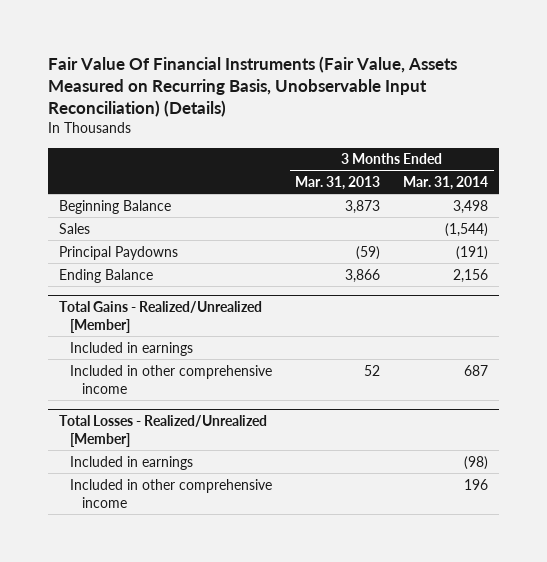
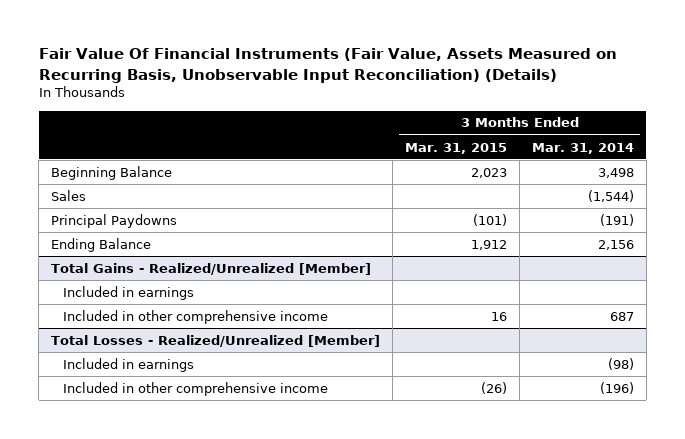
- | 3 Months Ended Mar. 31, 2013 | 3 Months Ended Mar. 31, 2014
+ | 3 Months Ended Mar. 31, 2015 | 3 Months Ended Mar. 31, 2014
@ Total Losses - Realized/Unrealized [Member]
- Included in other comprehensive income | | 196
+ Included in other comprehensive income | (26) | (196)

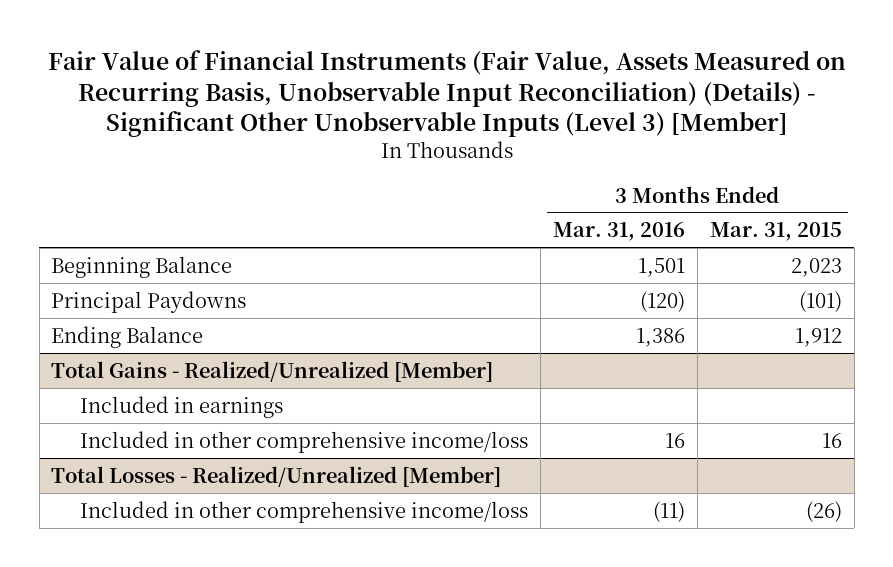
- Fair Value Of Financial Instruments (Fair Value, Assets Measured on Recurring Basis, Unobservable Input Reconciliation) (Details)
+ Fair Value of Financial Instruments (Fair Value, Assets Measured on Recurring Basis, Unobservable Input Reconciliation) (Details) - Significant Other Unobservable Inputs (Level 3) [Member]
- | 3 Months Ended Mar. 31, 2015 | 3 Months Ended Mar. 31, 2014
+ | 3 Months Ended Mar. 31, 2016 | 3 Months Ended Mar. 31, 2015
- Sales | | (1,544)
@ Total Gains - Realized/Unrealized [Member]
- Included in other comprehensive income | 16 | 687
+ Included in other comprehensive income/loss | 16 | 16
@ Total Losses - Realized/Unrealized [Member]
- Included in earnings | | (98)
- Included in other comprehensive income | (26) | (196)
+ Included in other comprehensive income/loss | (11) | (26)

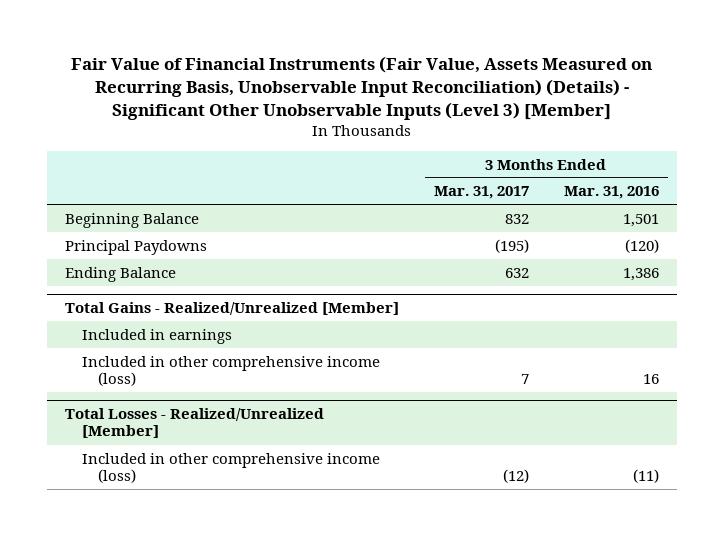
- | 3 Months Ended Mar. 31, 2016 | 3 Months Ended Mar. 31, 2015
+ | 3 Months Ended Mar. 31, 2017 | 3 Months Ended Mar. 31, 2016
@ Total Gains - Realized/Unrealized [Member]
- Included in other comprehensive income/loss | 16 | 16
+ Included in other comprehensive income (loss) | 7 | 16
@ Total Losses - Realized/Unrealized [Member]
- Included in other comprehensive income/loss | (11) | (26)
+ Included in other comprehensive income (loss) | (12) | (11)

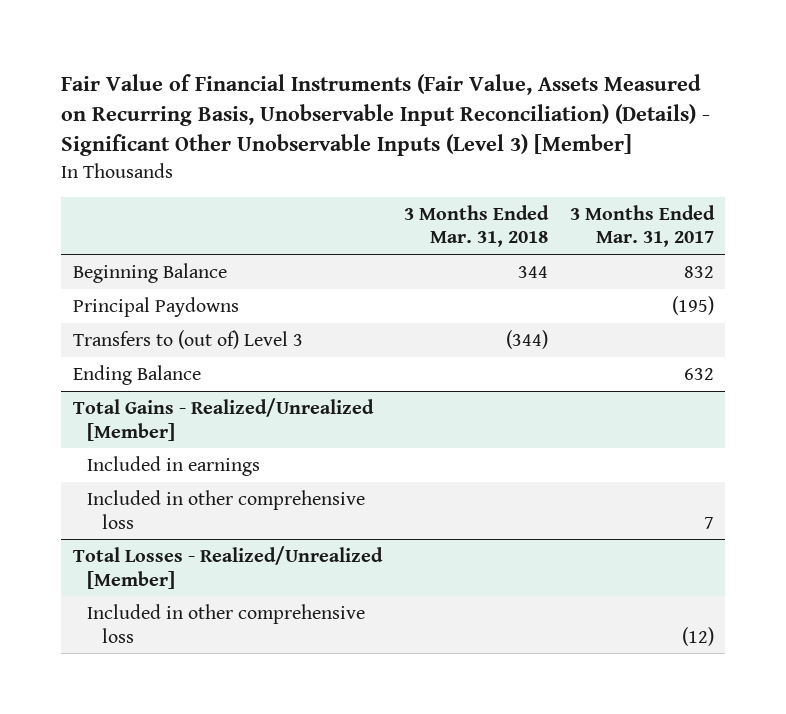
- | 3 Months Ended Mar. 31, 2017 | 3 Months Ended Mar. 31, 2016
+ | 3 Months Ended Mar. 31, 2018 | 3 Months Ended Mar. 31, 2017
+ Transfers to (out of) Level 3 | (344) |
@ Total Gains - Realized/Unrealized [Member]
- Included in other comprehensive income (loss) | 7 | 16
+ Included in other comprehensive loss | | 7
@ Total Losses - Realized/Unrealized [Member]
- Included in other comprehensive income (loss) | (12) | (11)
+ Included in other comprehensive loss | | (12)

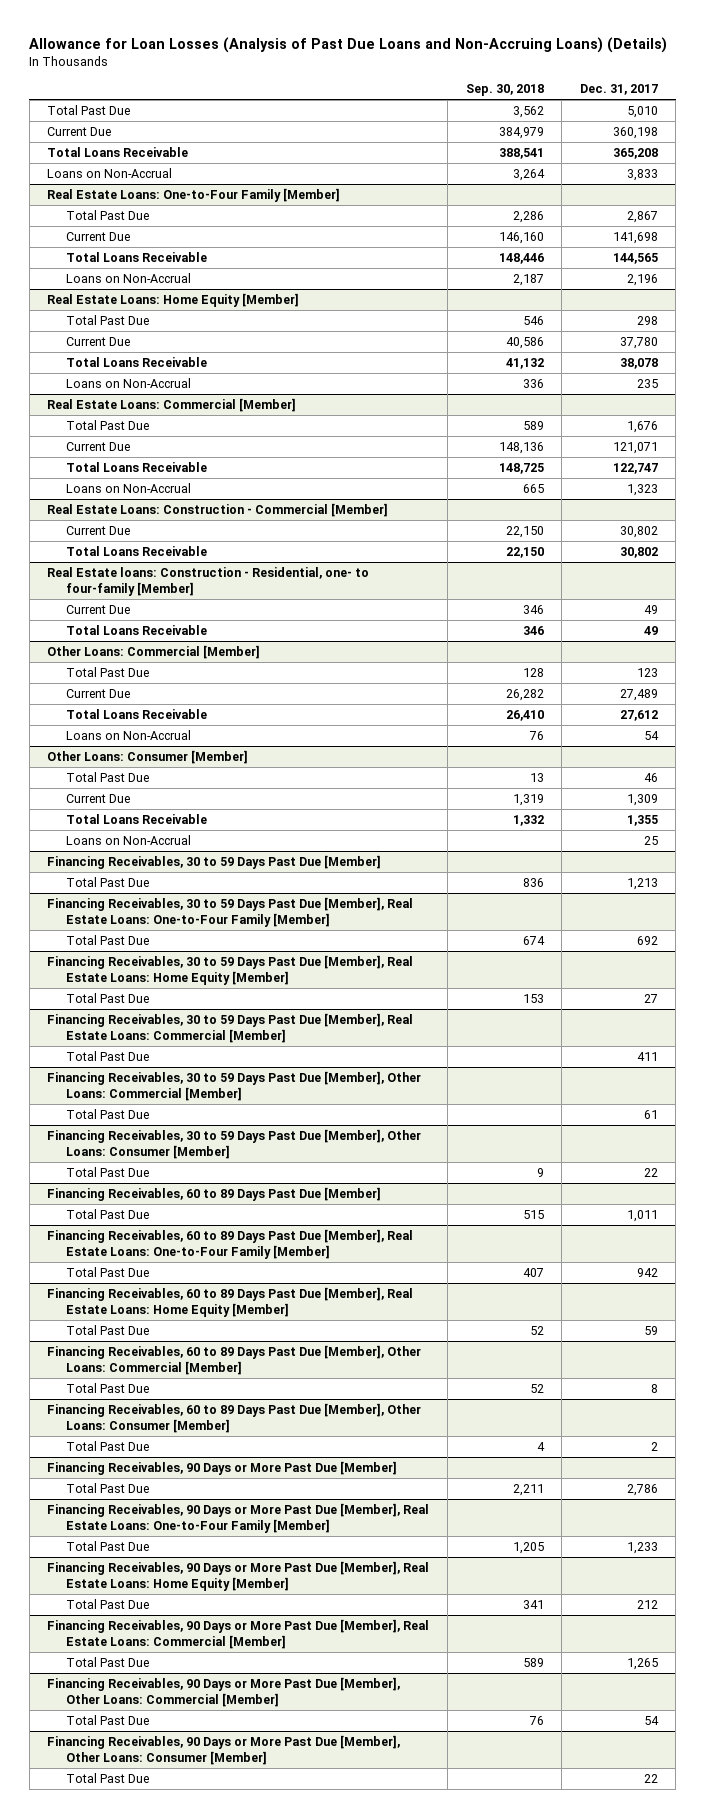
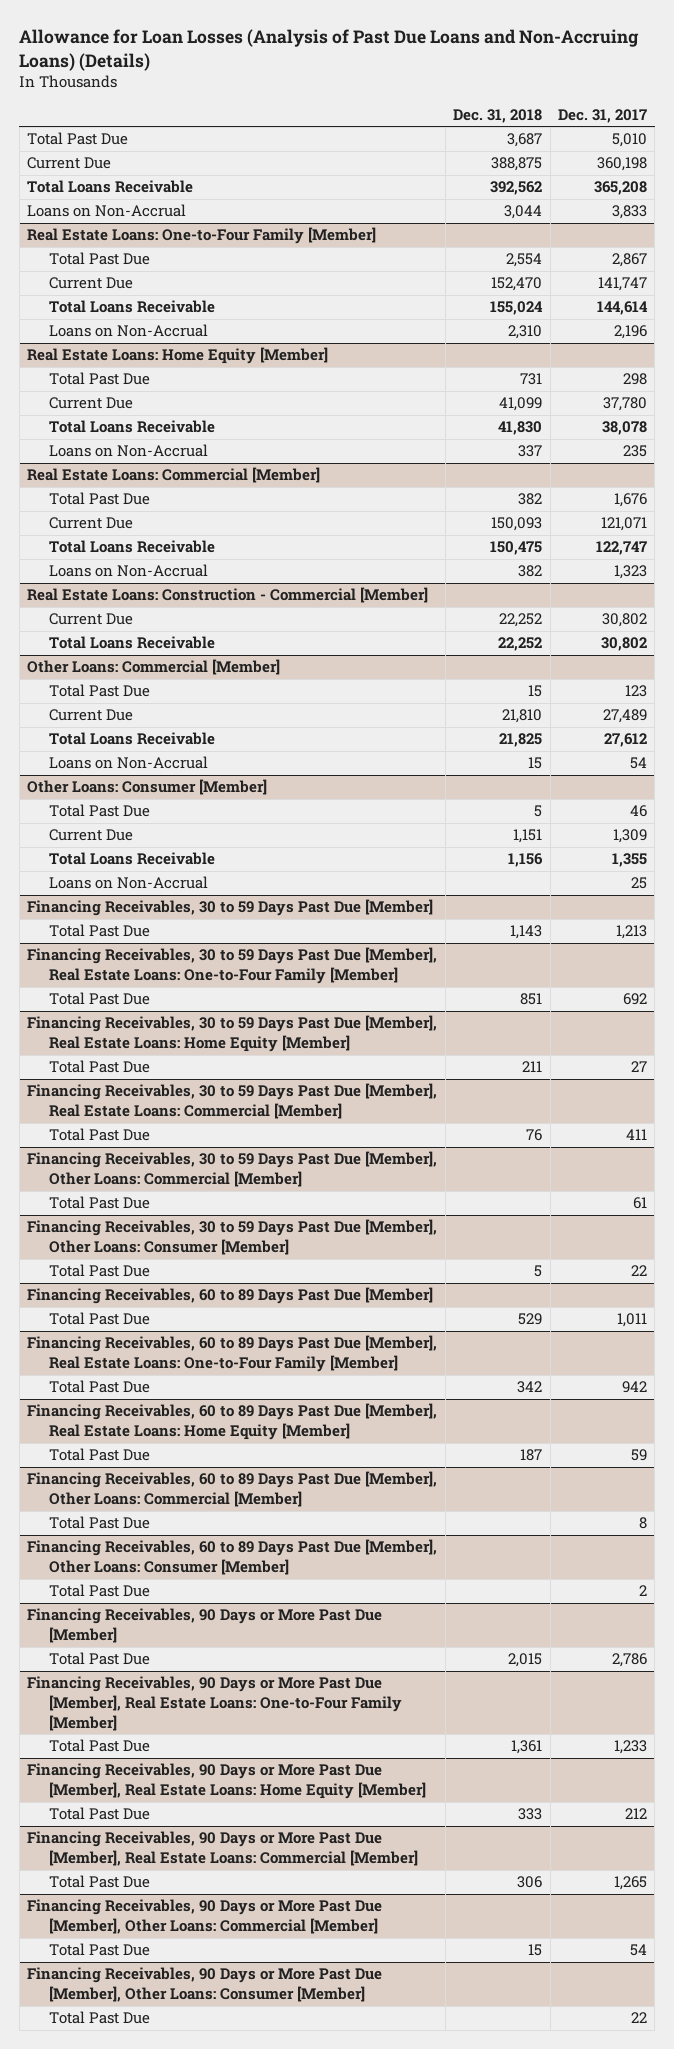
- | Sep. 30, 2018 | Dec. 31, 2017
+ | Dec. 31, 2018 | Dec. 31, 2017
@ Real Estate Loans: One-to-Four Family [Member]
- Current Due | 146,160 | 141,698
- Total Loans Receivable | 148,446 | 144,565
+ Current Due | 152,470 | 141,747
+ Total Loans Receivable | 155,024 | 144,614
- Real Estate loans: Construction - Residential, one- to four-family [Member]
- Current Due | 346 | 49
- Total Loans Receivable | 346 | 49

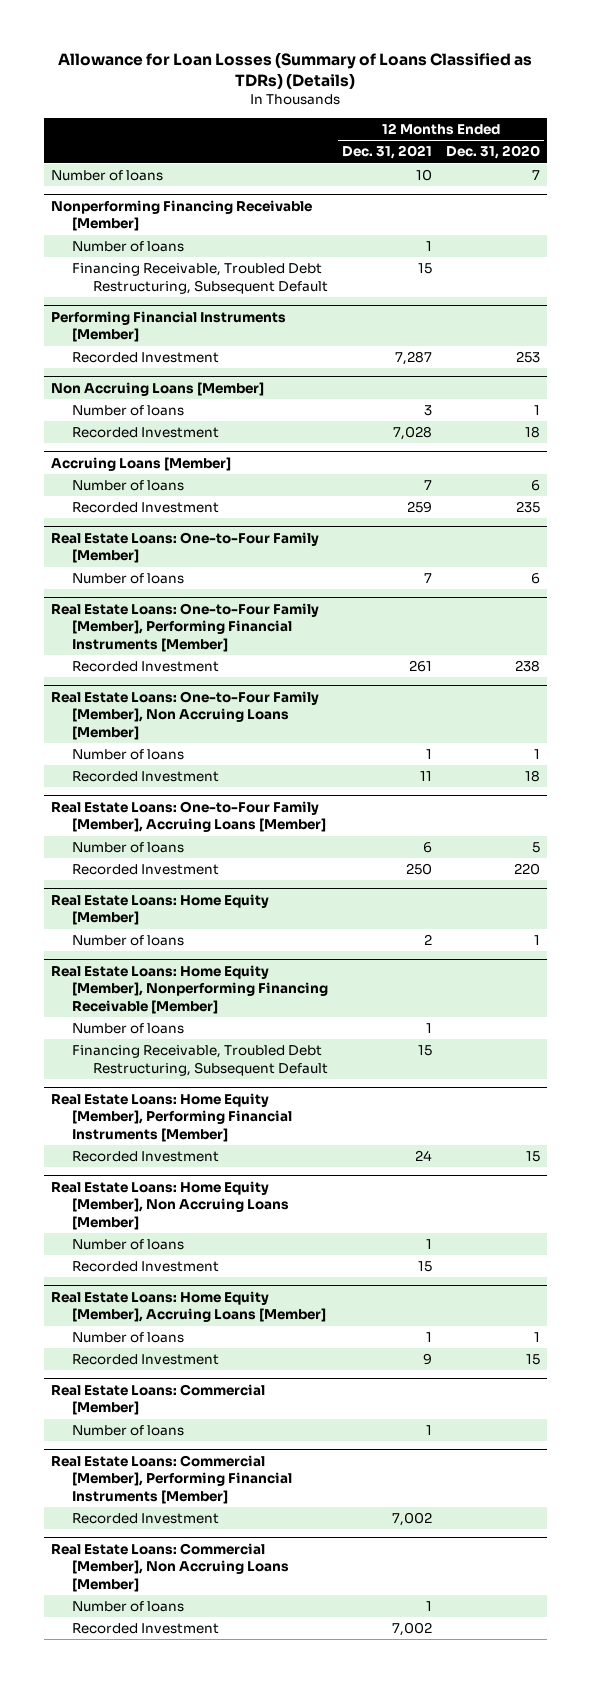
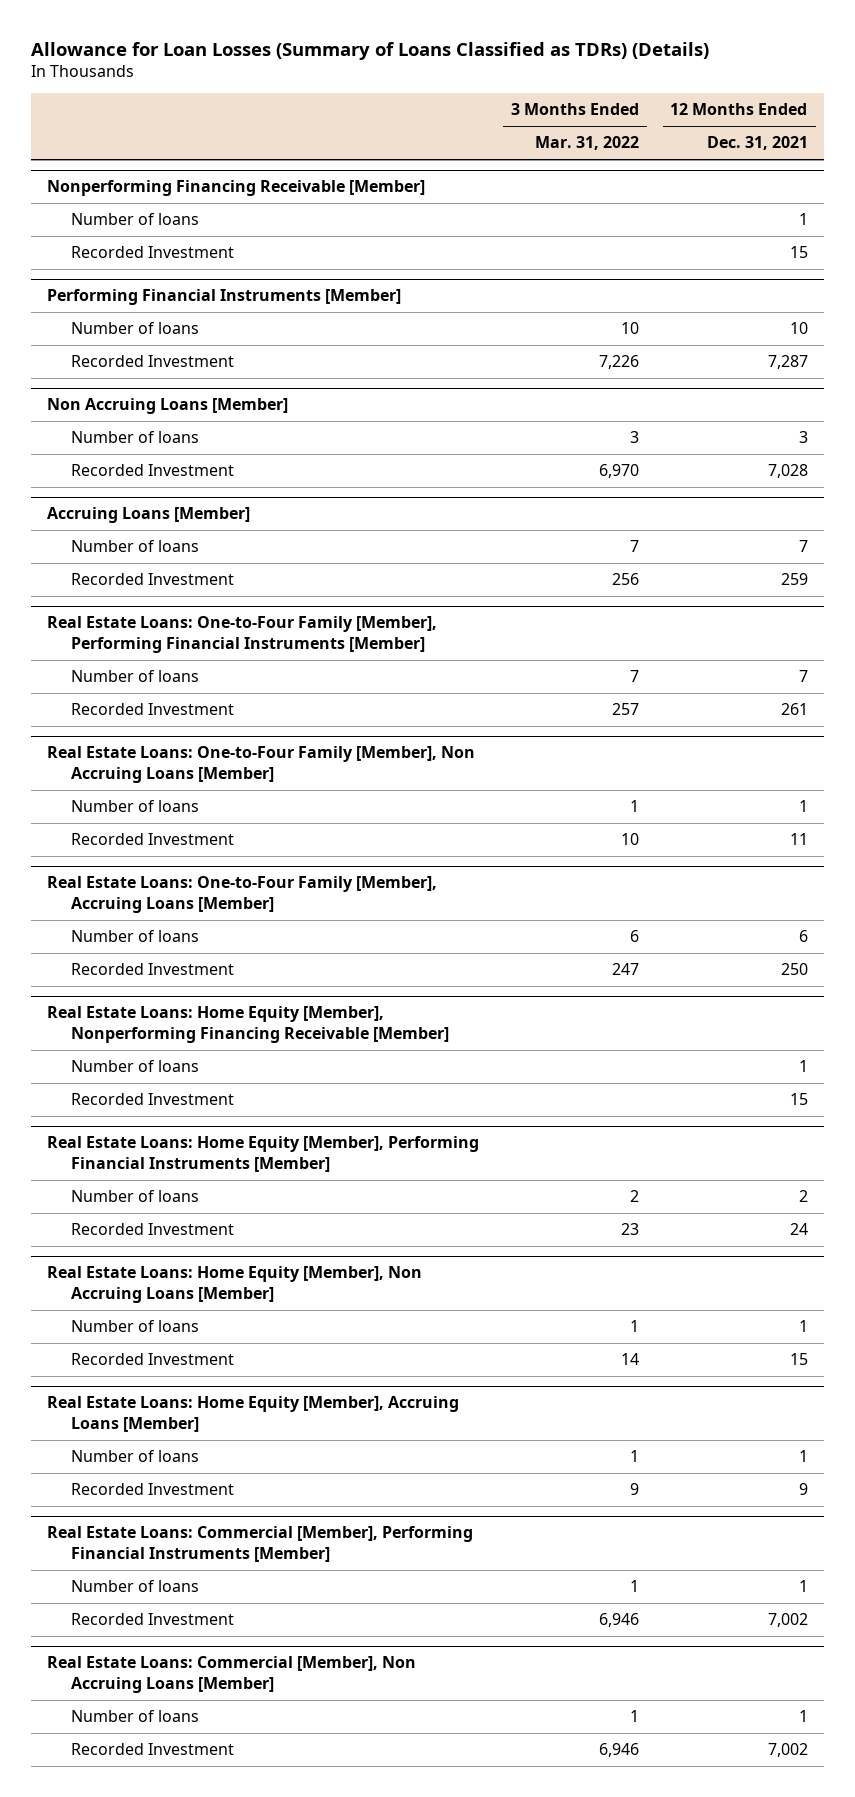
- | 12 Months Ended Dec. 31, 2021 | 12 Months Ended Dec. 31, 2020
+ | 3 Months Ended Mar. 31, 2022 | 12 Months Ended Dec. 31, 2021
- Number of loans | 10 | 7
@ Nonperforming Financing Receivable [Member]
- Financing Receivable, Troubled Debt Restructuring, Subsequent Default | 15 |
+ Recorded Investment | | 15
@ Performing Financial Instruments [Member]
+ Number of loans | 10 | 10
- Real Estate Loans: One-to-Four Family [Member]
- Number of loans | 7 | 6
@ Real Estate Loans: One-to-Four Family [Member], Performing Financial Instruments [Member]
+ Number of loans | 7 | 7
- Real Estate Loans: Home Equity [Member]
- Number of loans | 2 | 1
@ Real Estate Loans: Home Equity [Member], Nonperforming Financing Receivable [Member]
- Financing Receivable, Troubled Debt Restructuring, Subsequent Default | 15 |
+ Recorded Investment | | 15
@ Real Estate Loans: Home Equity [Member], Performing Financial Instruments [Member]
+ Number of loans | 2 | 2
- Real Estate Loans: Commercial [Member]
- Number of loans | 1 |
@ Real Estate Loans: Commercial [Member], Performing Financial Instruments [Member]
+ Number of loans | 1 | 1

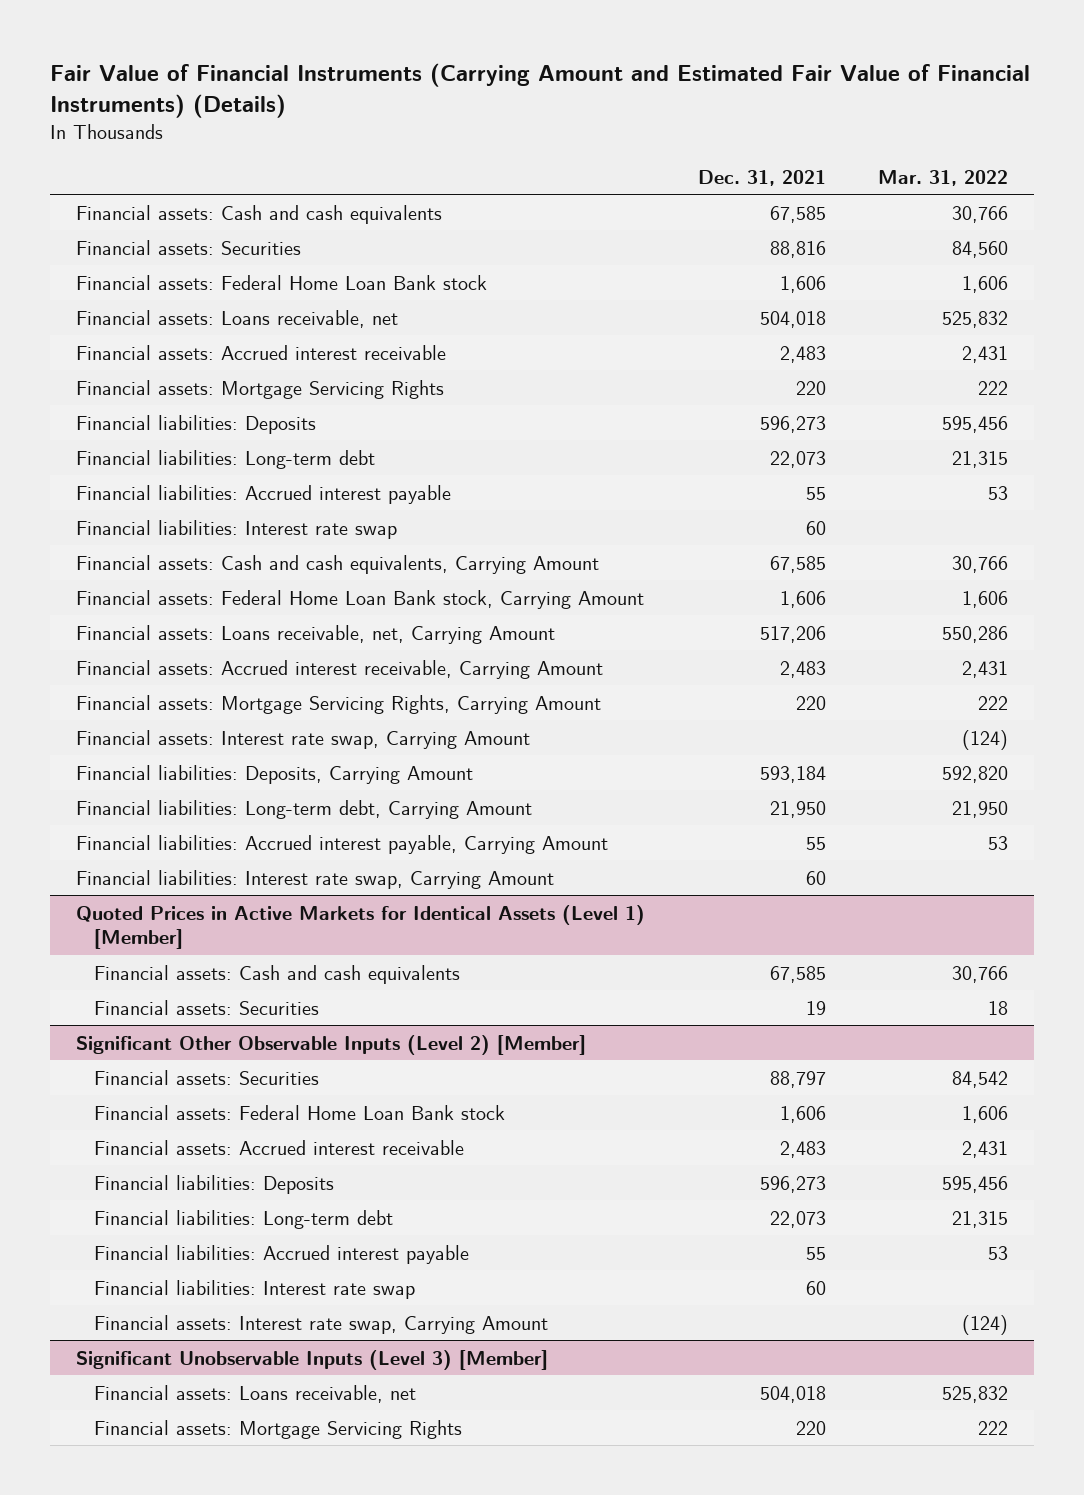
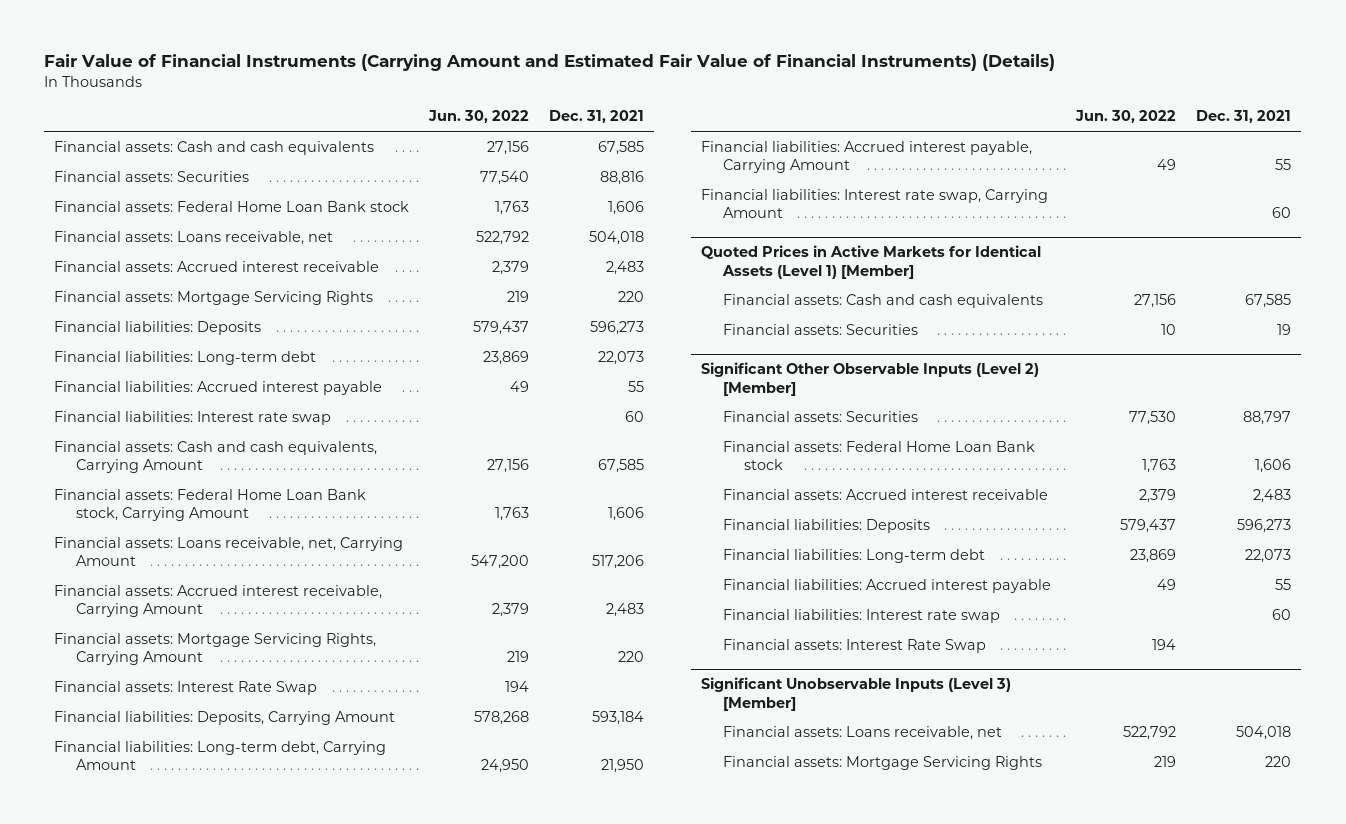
- | Dec. 31, 2021 | Mar. 31, 2022
+ | Jun. 30, 2022 | Dec. 31, 2021
- Financial assets: Interest rate swap, Carrying Amount | | (124)
+ Financial assets: Interest Rate Swap | 194 |
@ Significant Other Observable Inputs (Level 2) [Member]
- Financial assets: Interest rate swap, Carrying Amount | | (124)
+ Financial assets: Interest Rate Swap | 194 |

